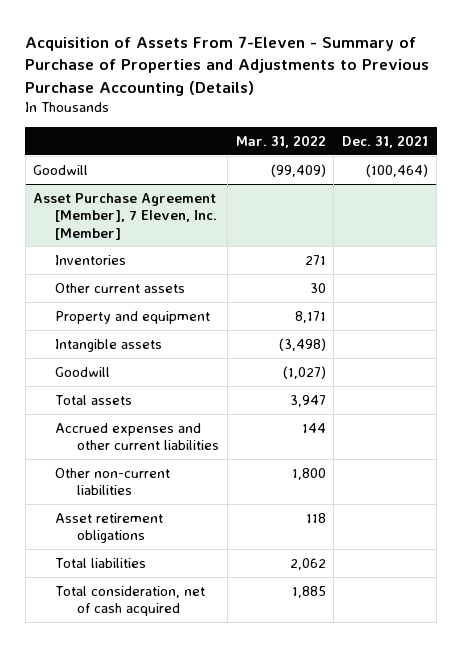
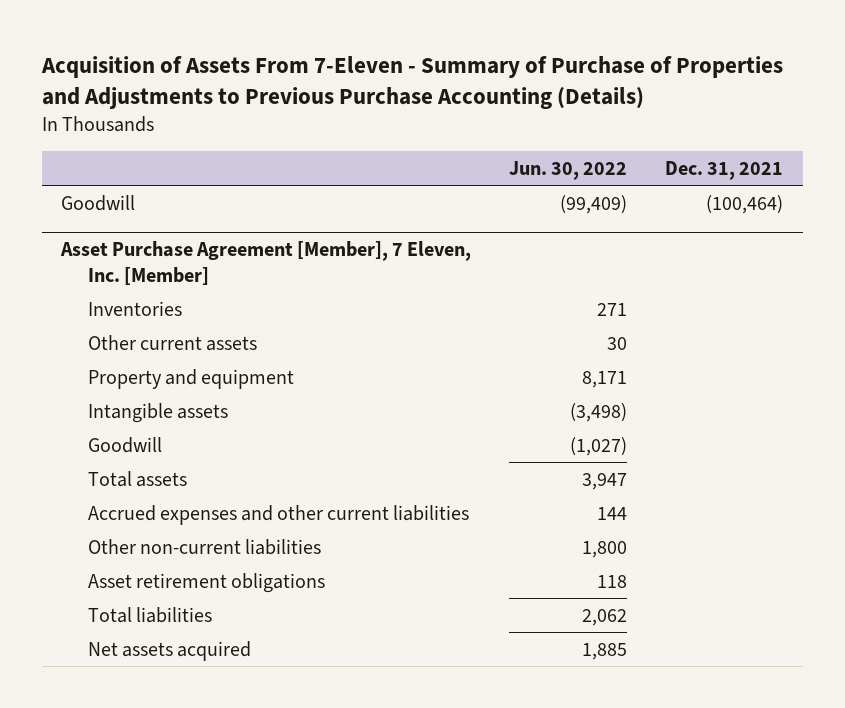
- | Mar. 31, 2022 | Dec. 31, 2021
+ | Jun. 30, 2022 | Dec. 31, 2021
@ Asset Purchase Agreement [Member], 7 Eleven, Inc. [Member]
- Total consideration, net of cash acquired | 1,885 |
+ Net assets acquired | 1,885 |

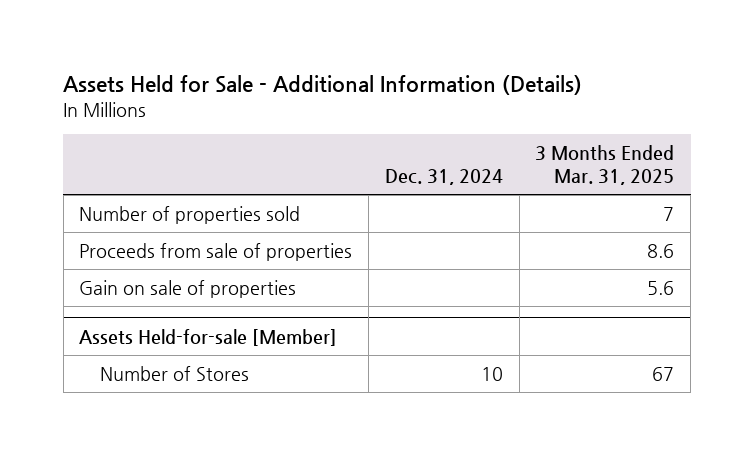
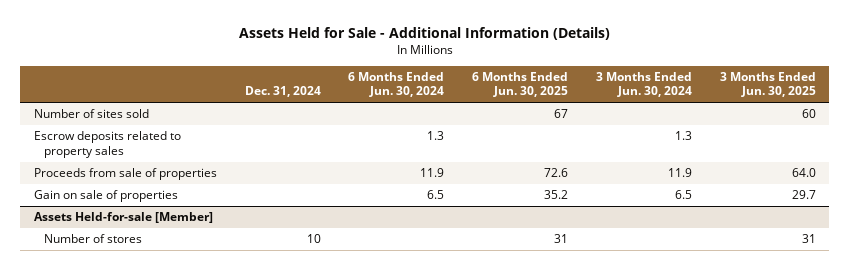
- | Dec. 31, 2024 | 3 Months Ended Mar. 31, 2025
+ | Dec. 31, 2024 | 6 Months Ended Jun. 30, 2024 | 6 Months Ended Jun. 30, 2025 | 3 Months Ended Jun. 30, 2024 | 3 Months Ended Jun. 30, 2025
- Number of properties sold | | 7
+ Number of sites sold | | | 67 | | 60
+ Escrow deposits related to property sales | | 1.3 | | 1.3 |
@ Assets Held-for-sale [Member]
- Number of Stores | 10 | 67
+ Number of stores | 10 | | 31 | | 31

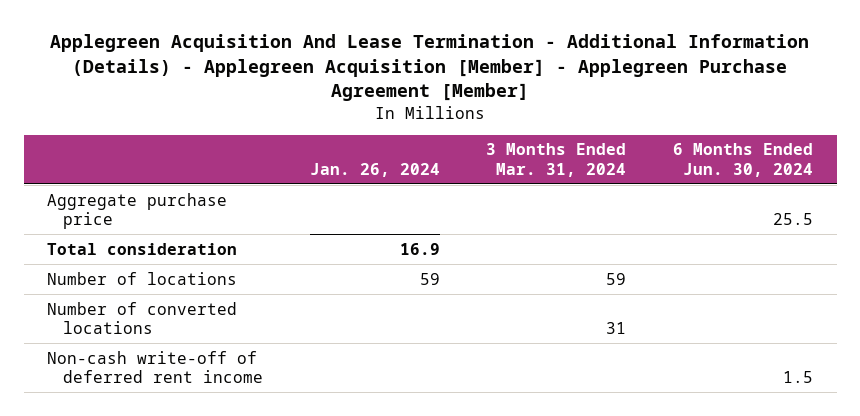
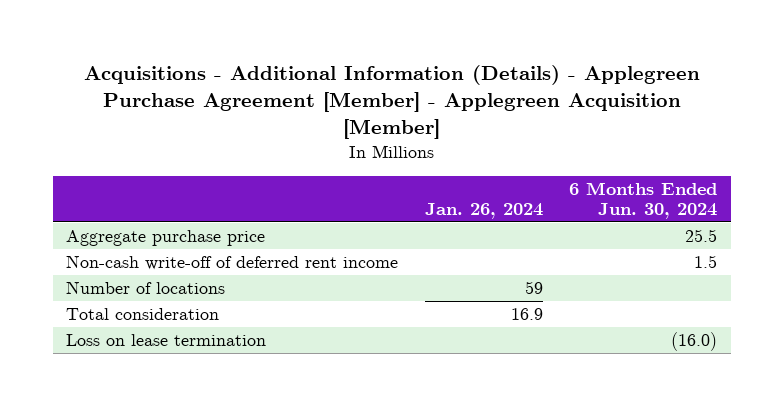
- Applegreen Acquisition And Lease Termination - Additional Information (Details) - Applegreen Acquisition [Member] - Applegreen Purchase Agreement [Member]
+ Acquisitions - Additional Information (Details) - Applegreen Purchase Agreement [Member] - Applegreen Acquisition [Member]
- | Jan. 26, 2024 | 3 Months Ended Mar. 31, 2024 | 6 Months Ended Jun. 30, 2024
+ | Jan. 26, 2024 | 6 Months Ended Jun. 30, 2024
- Number of converted locations | | 31 |
moved down: Number of locations | 59 |
moved down: Total consideration | 16.9 |
+ Loss on lease termination | | (16.0)

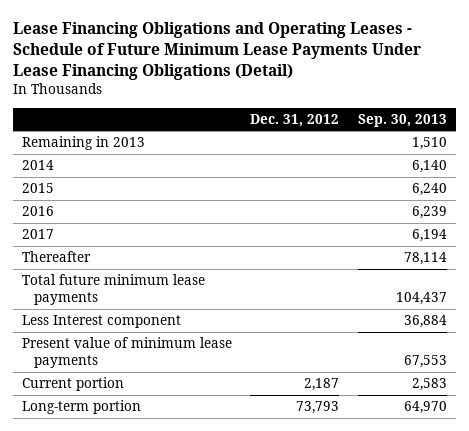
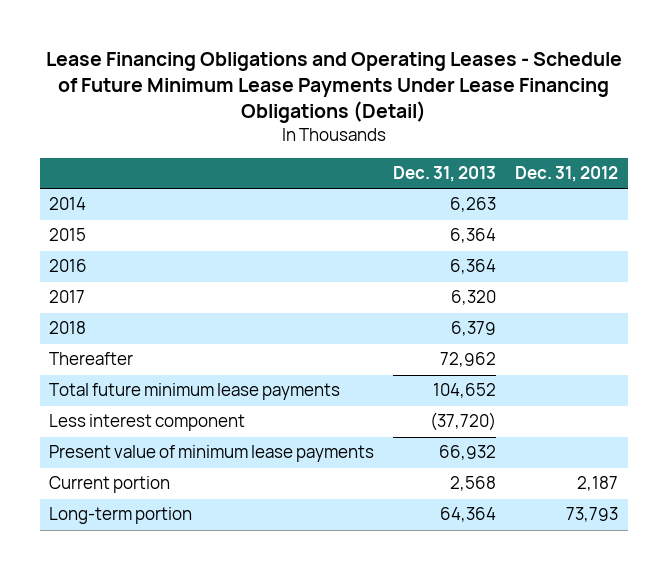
- | Dec. 31, 2012 | Sep. 30, 2013
+ | Dec. 31, 2013 | Dec. 31, 2012
- Remaining in 2013 | | 1,510
+ 2018 | 6,379 |
- Less Interest component | | 36,884
+ Less interest component | (37,720) |

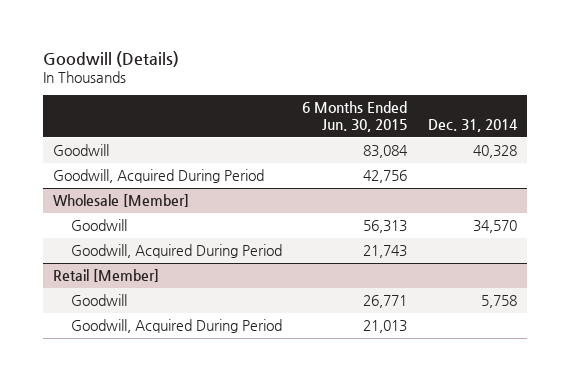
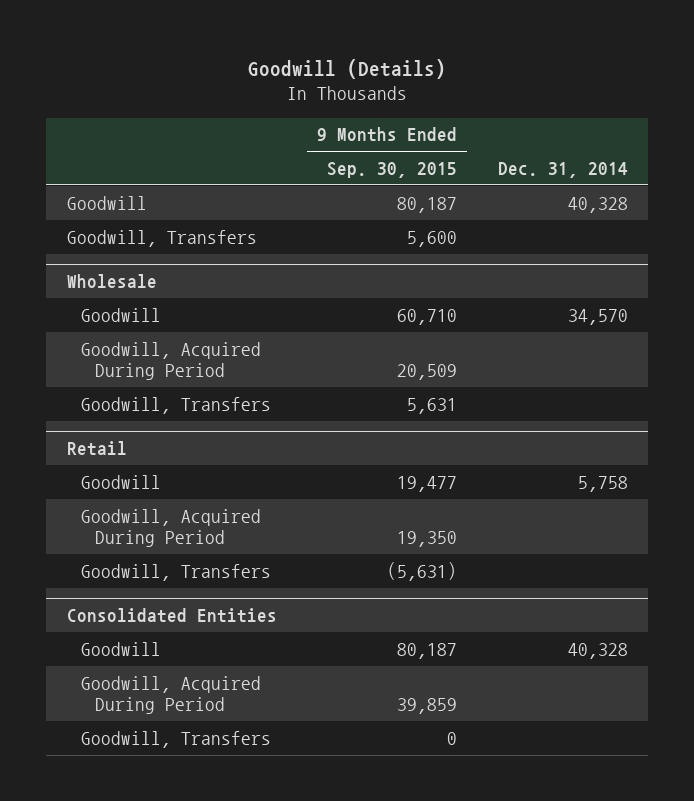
- | 6 Months Ended Jun. 30, 2015 | Dec. 31, 2014
+ | 9 Months Ended Sep. 30, 2015 | Dec. 31, 2014
- Goodwill, Acquired During Period | 42,756 |
- Wholesale [Member]
+ Goodwill, Transfers | 5,600 |
+ Wholesale
- Retail [Member]
+ Goodwill, Transfers | 5,631 |
+ Retail
+ Goodwill, Transfers | (5,631) |
+ Consolidated Entities
+ Goodwill | 80,187 | 40,328
+ Goodwill, Acquired During Period | 39,859 |
+ Goodwill, Transfers | 0 |

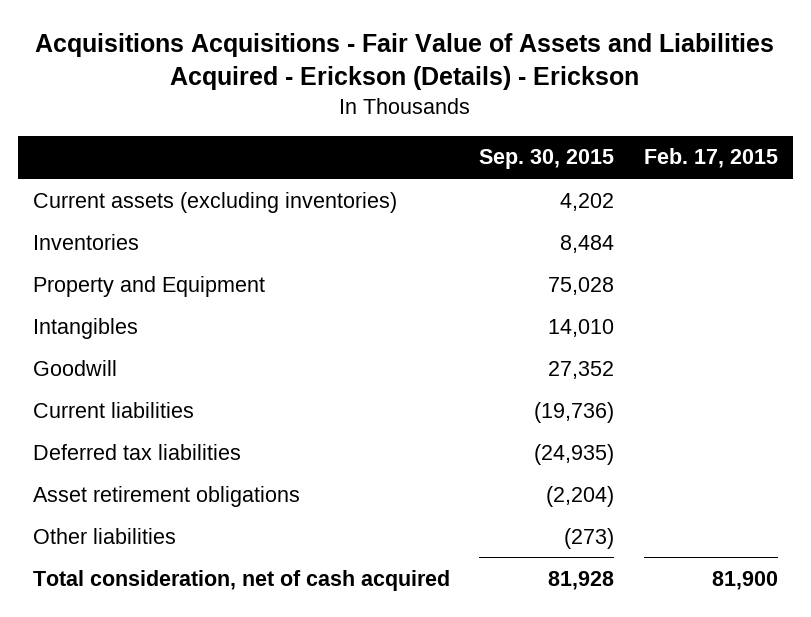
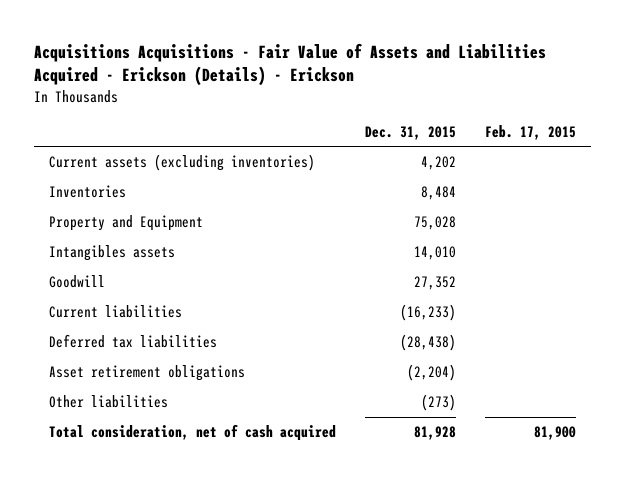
- | Sep. 30, 2015 | Feb. 17, 2015
+ | Dec. 31, 2015 | Feb. 17, 2015
- Intangibles | 14,010 |
+ Intangibles assets | 14,010 |

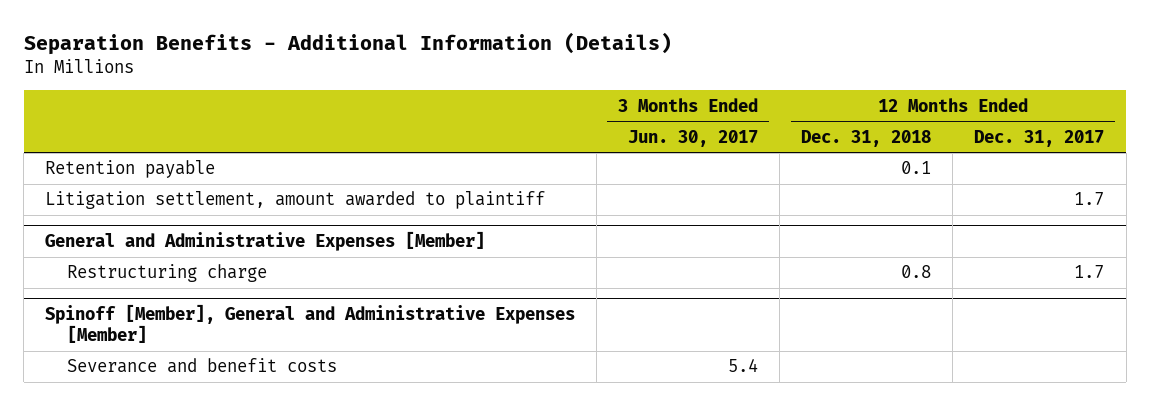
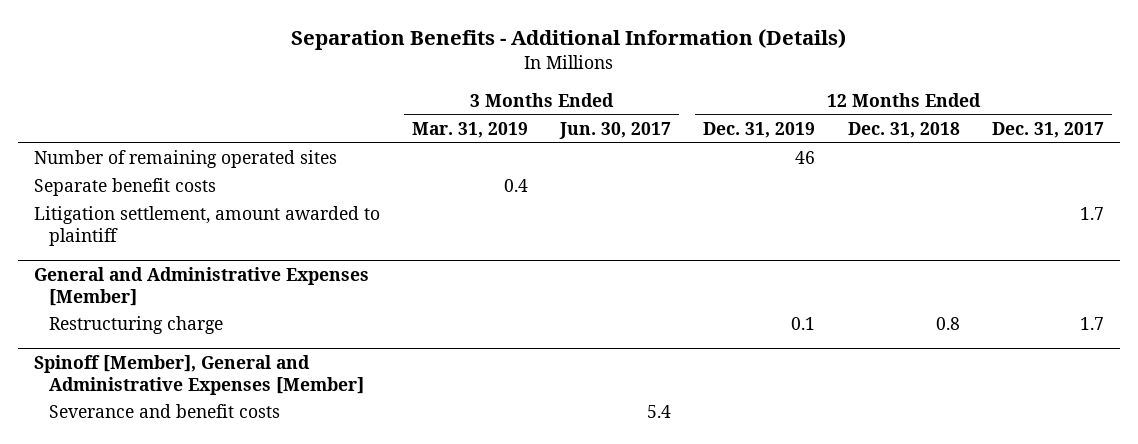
- | 3 Months Ended Jun. 30, 2017 | 12 Months Ended Dec. 31, 2018 | 12 Months Ended Dec. 31, 2017
+ | 3 Months Ended Mar. 31, 2019 | 3 Months Ended Jun. 30, 2017 | 12 Months Ended Dec. 31, 2019 | 12 Months Ended Dec. 31, 2018 | 12 Months Ended Dec. 31, 2017
- Retention payable | | 0.1 |
+ Number of remaining operated sites | | | 46 | |
+ Separate benefit costs | 0.4 | | | |

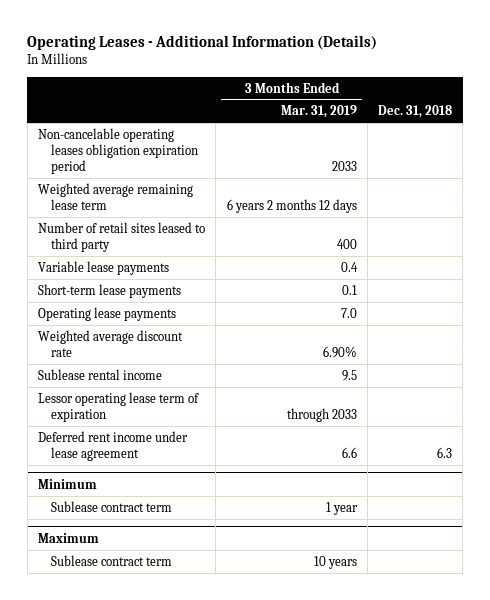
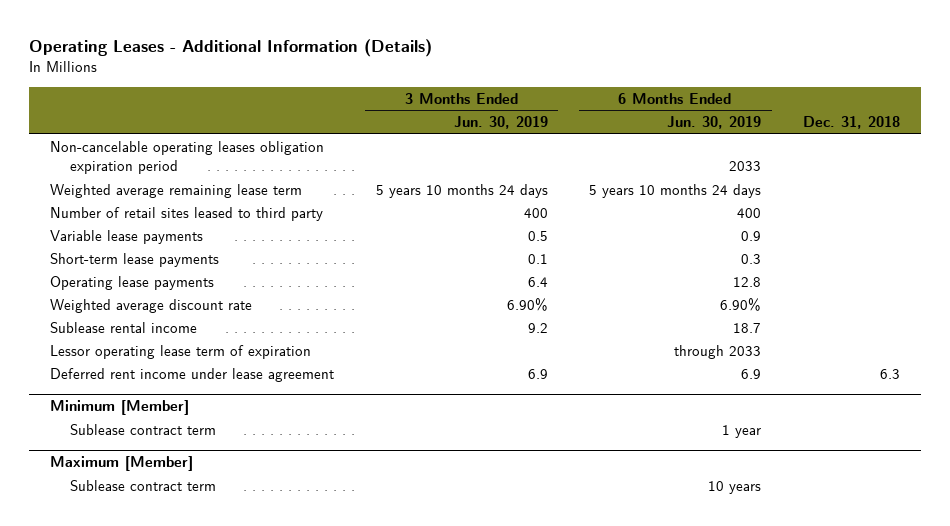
- | 3 Months Ended Mar. 31, 2019 | Dec. 31, 2018
+ | 3 Months Ended Jun. 30, 2019 | 6 Months Ended Jun. 30, 2019 | Dec. 31, 2018
- Minimum
+ Minimum [Member]
- Maximum
+ Maximum [Member]

